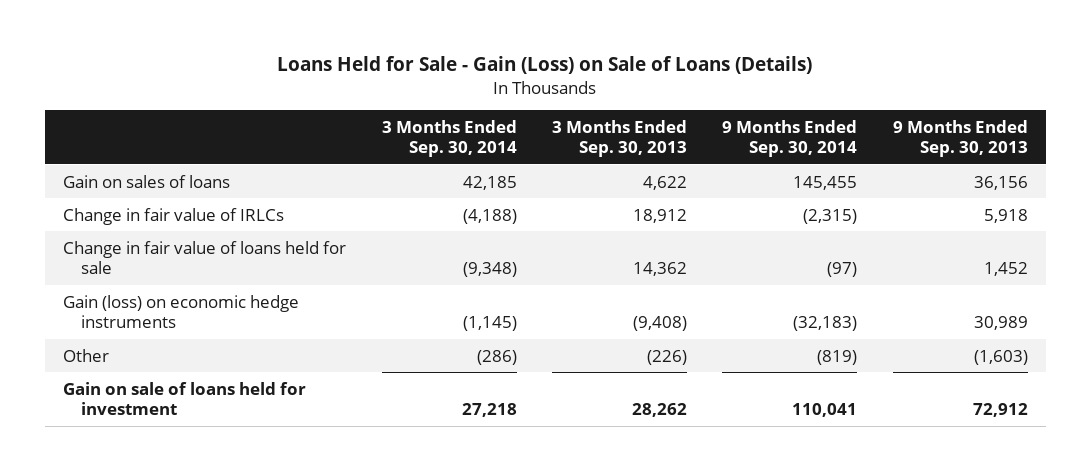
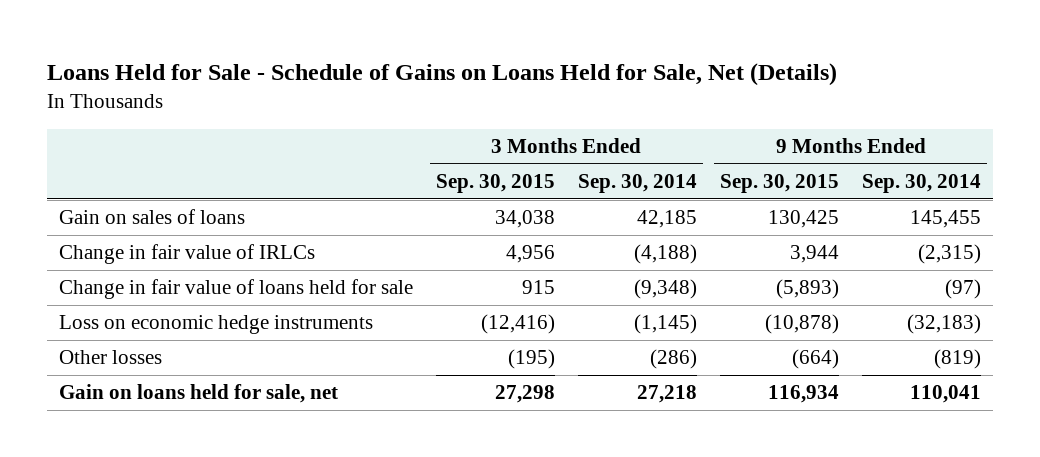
- Loans Held for Sale - Gain (Loss) on Sale of Loans (Details)
+ Loans Held for Sale - Schedule of Gains on Loans Held for Sale, Net (Details)
- | 3 Months Ended Sep. 30, 2014 | 3 Months Ended Sep. 30, 2013 | 9 Months Ended Sep. 30, 2014 | 9 Months Ended Sep. 30, 2013
+ | 3 Months Ended Sep. 30, 2015 | 3 Months Ended Sep. 30, 2014 | 9 Months Ended Sep. 30, 2015 | 9 Months Ended Sep. 30, 2014
- Gain (loss) on economic hedge instruments | (1,145) | (9,408) | (32,183) | 30,989
- Other | (286) | (226) | (819) | (1,603)
- Gain on sale of loans held for investment | 27,218 | 28,262 | 110,041 | 72,912
+ Loss on economic hedge instruments | (12,416) | (1,145) | (10,878) | (32,183)
+ Other losses | (195) | (286) | (664) | (819)
+ Gain on loans held for sale, net | 27,298 | 27,218 | 116,934 | 110,041

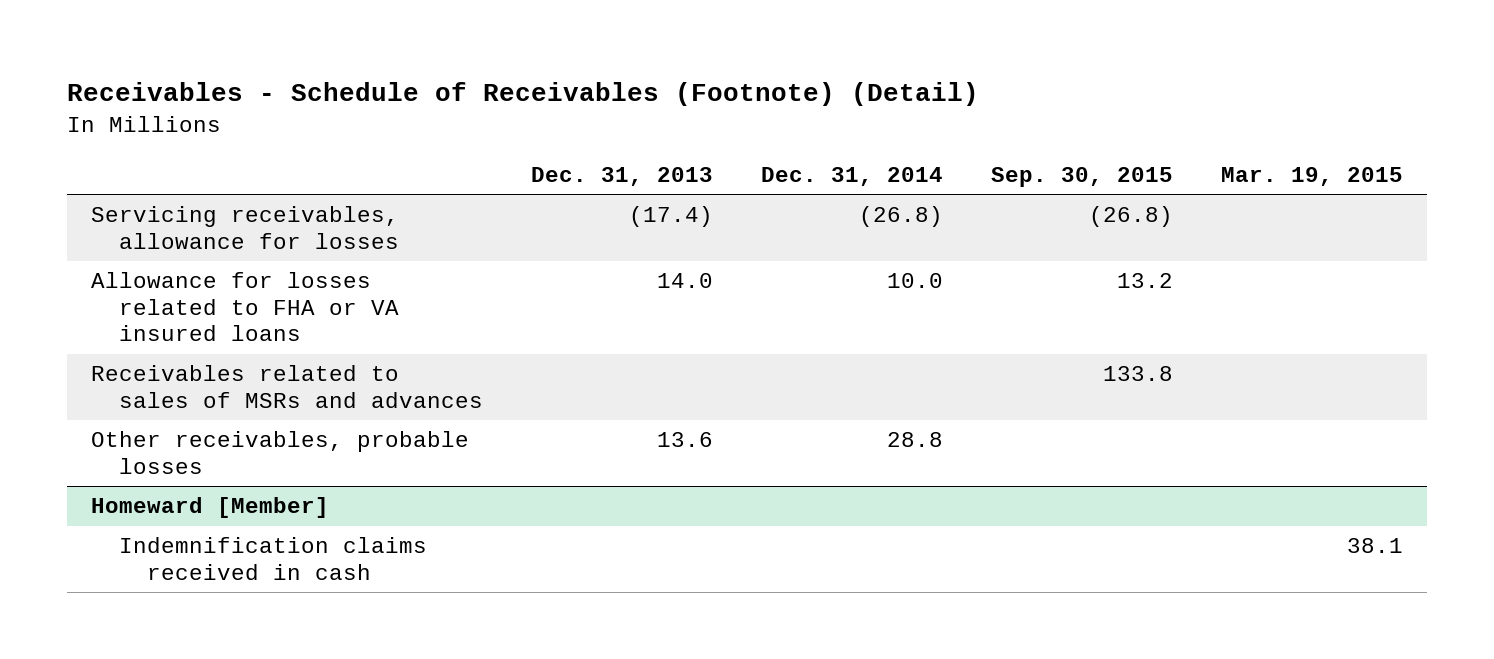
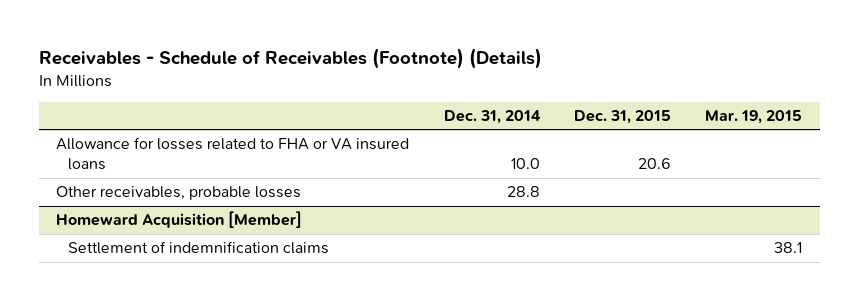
- Receivables - Schedule of Receivables (Footnote) (Detail)
+ Receivables - Schedule of Receivables (Footnote) (Details)
- | Dec. 31, 2013 | Dec. 31, 2014 | Sep. 30, 2015 | Mar. 19, 2015
+ | Dec. 31, 2014 | Dec. 31, 2015 | Mar. 19, 2015
- Servicing receivables, allowance for losses | (17.4) | (26.8) | (26.8) |
- Receivables related to sales of MSRs and advances | | | 133.8 |
- Homeward [Member]
- Indemnification claims received in cash | | | | 38.1
+ Homeward Acquisition [Member]
+ Settlement of indemnification claims | | | 38.1

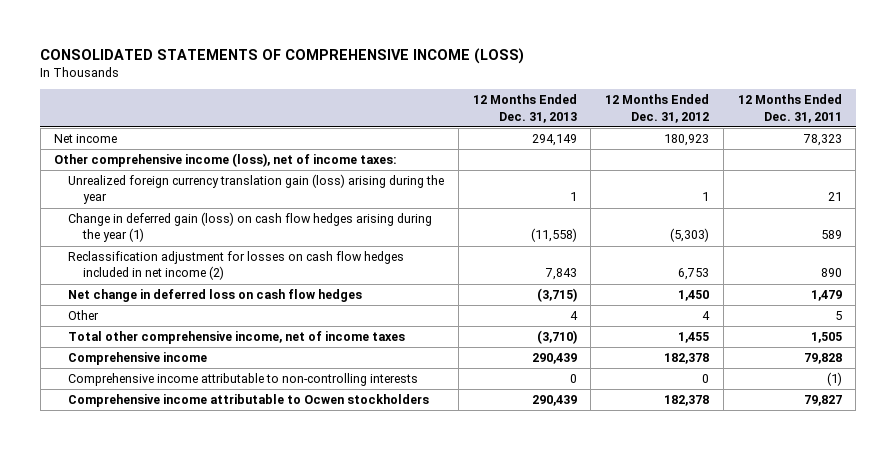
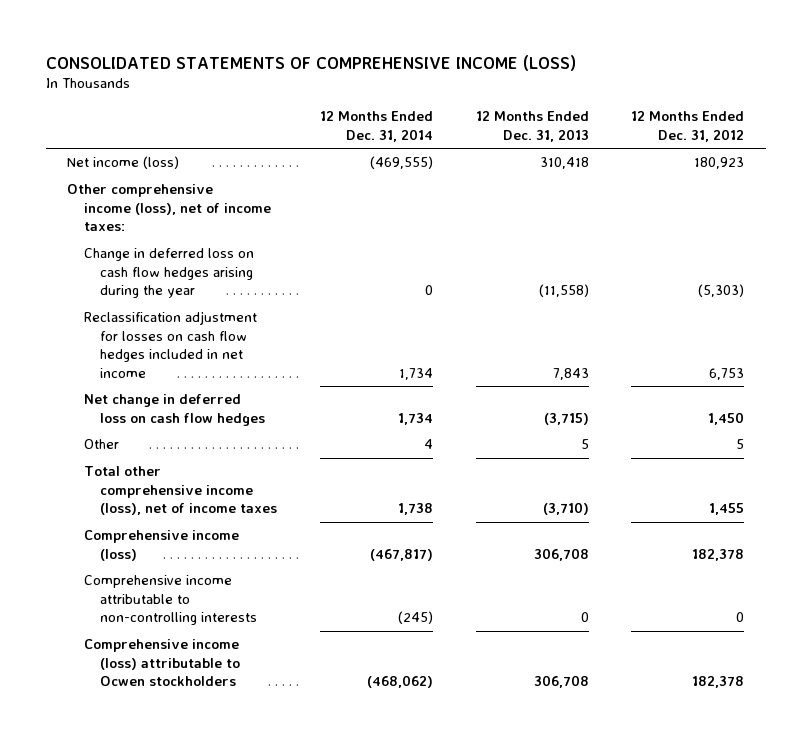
- | 12 Months Ended Dec. 31, 2013 | 12 Months Ended Dec. 31, 2012 | 12 Months Ended Dec. 31, 2011
+ | 12 Months Ended Dec. 31, 2014 | 12 Months Ended Dec. 31, 2013 | 12 Months Ended Dec. 31, 2012
- Net income | 294,149 | 180,923 | 78,323
+ Net income (loss) | (469,555) | 310,418 | 180,923
- Unrealized foreign currency translation gain (loss) arising during the year | 1 | 1 | 21
- Change in deferred gain (loss) on cash flow hedges arising during the year (1) | (11,558) | (5,303) | 589
- Reclassification adjustment for losses on cash flow hedges included in net income (2) | 7,843 | 6,753 | 890
+ Change in deferred loss on cash flow hedges arising during the year | 0 | (11,558) | (5,303)
+ Reclassification adjustment for losses on cash flow hedges included in net income | 1,734 | 7,843 | 6,753
- Other | 4 | 4 | 5
- Total other comprehensive income, net of income taxes | (3,710) | 1,455 | 1,505
- Comprehensive income | 290,439 | 182,378 | 79,828
+ Other | 4 | 5 | 5
+ Total other comprehensive income (loss), net of income taxes | 1,738 | (3,710) | 1,455
+ Comprehensive income (loss) | (467,817) | 306,708 | 182,378
- Comprehensive income attributable to Ocwen stockholders | 290,439 | 182,378 | 79,827
+ Comprehensive income (loss) attributable to Ocwen stockholders | (468,062) | 306,708 | 182,378

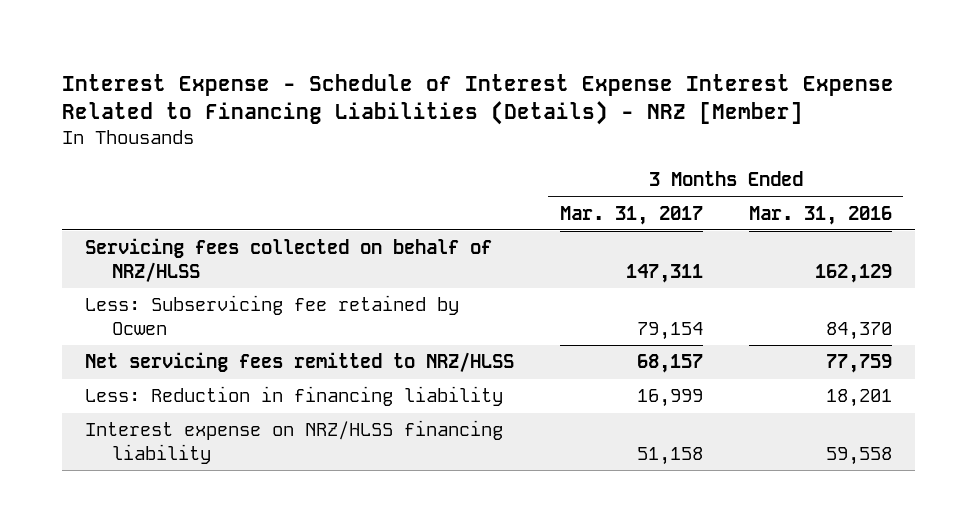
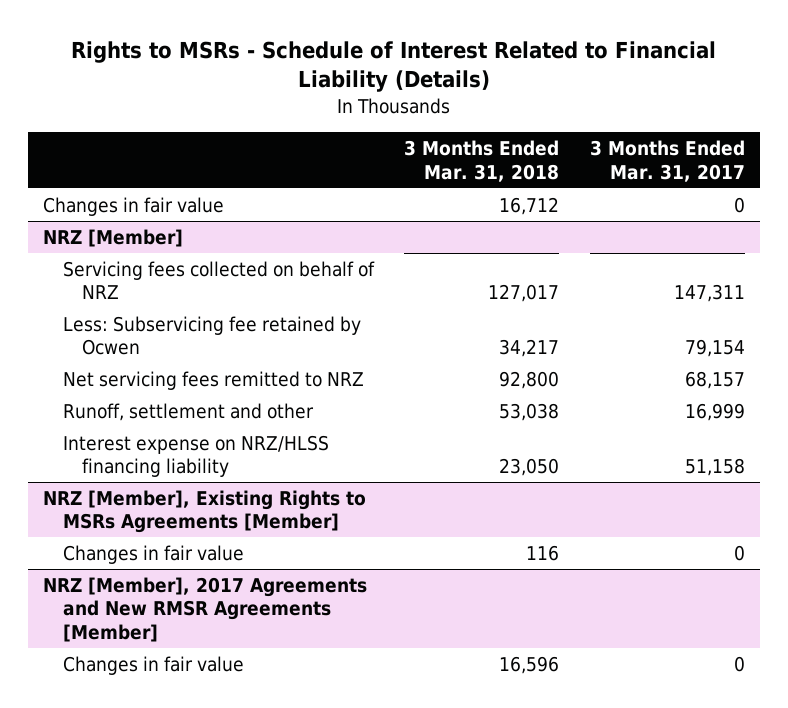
- Interest Expense - Schedule of Interest Expense Interest Expense Related to Financing Liabilities (Details) - NRZ [Member]
+ Rights to MSRs - Schedule of Interest Related to Financial Liability (Details)
- | 3 Months Ended Mar. 31, 2017 | 3 Months Ended Mar. 31, 2016
+ | 3 Months Ended Mar. 31, 2018 | 3 Months Ended Mar. 31, 2017
- Servicing fees collected on behalf of NRZ/HLSS | 147,311 | 162,129
+ Changes in fair value | 16,712 | 0
+ NRZ [Member]
+ Servicing fees collected on behalf of NRZ | 127,017 | 147,311
- Net servicing fees remitted to NRZ/HLSS | 68,157 | 77,759
- Less: Reduction in financing liability | 16,999 | 18,201
+ Net servicing fees remitted to NRZ | 92,800 | 68,157
+ Runoff, settlement and other | 53,038 | 16,999
+ NRZ [Member], Existing Rights to MSRs Agreements [Member]
+ Changes in fair value | 116 | 0
+ NRZ [Member], 2017 Agreements and New RMSR Agreements [Member]
+ Changes in fair value | 16,596 | 0

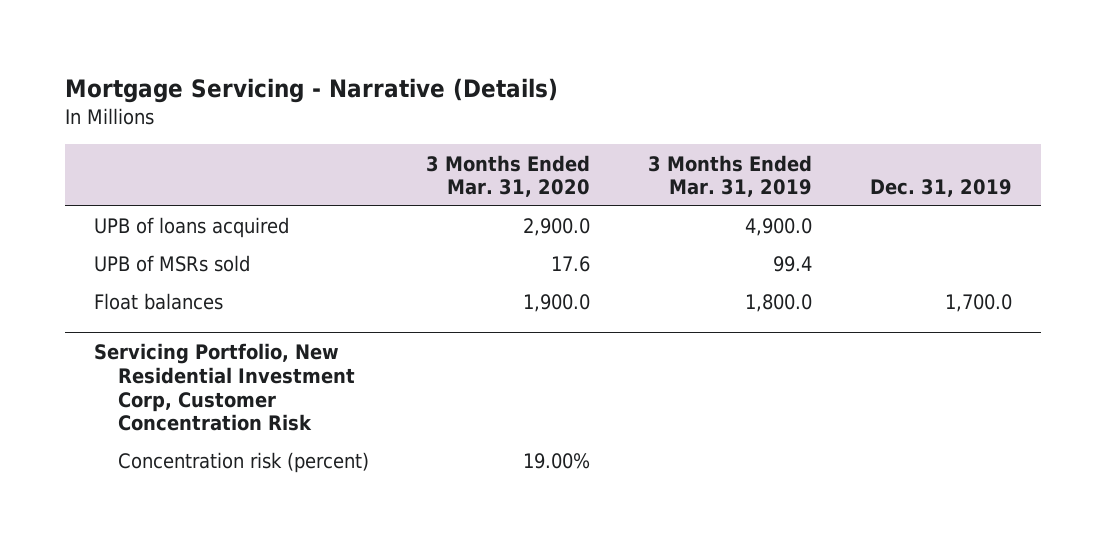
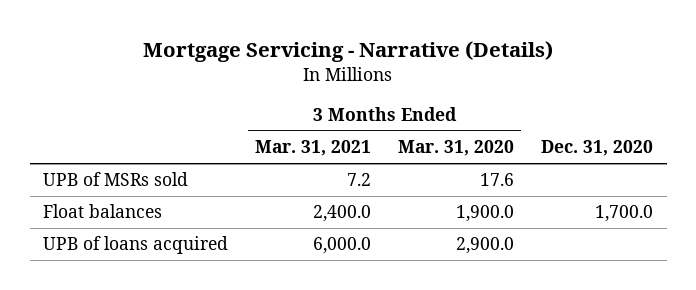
- | 3 Months Ended Mar. 31, 2020 | 3 Months Ended Mar. 31, 2019 | Dec. 31, 2019
+ | 3 Months Ended Mar. 31, 2021 | 3 Months Ended Mar. 31, 2020 | Dec. 31, 2020
- Servicing Portfolio, New Residential Investment Corp, Customer Concentration Risk
- Concentration risk (percent) | 19.00% | |
moved down: UPB of loans acquired | 6,000.0 | 2,900.0 |

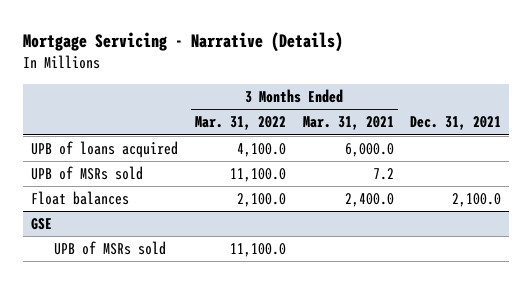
- | 3 Months Ended Mar. 31, 2021 | 3 Months Ended Mar. 31, 2020 | Dec. 31, 2020
+ | 3 Months Ended Mar. 31, 2022 | 3 Months Ended Mar. 31, 2021 | Dec. 31, 2021
moved up: UPB of loans acquired | 4,100.0 | 6,000.0 |
+ GSE
+ UPB of MSRs sold | 11,100.0 | |

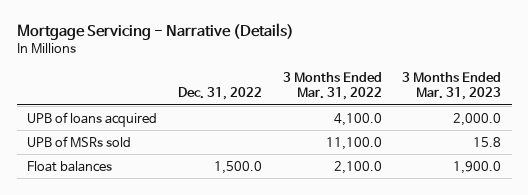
- | 3 Months Ended Mar. 31, 2022 | 3 Months Ended Mar. 31, 2021 | Dec. 31, 2021
+ | Dec. 31, 2022 | 3 Months Ended Mar. 31, 2022 | 3 Months Ended Mar. 31, 2023
- GSE
- UPB of MSRs sold | 11,100.0 | |

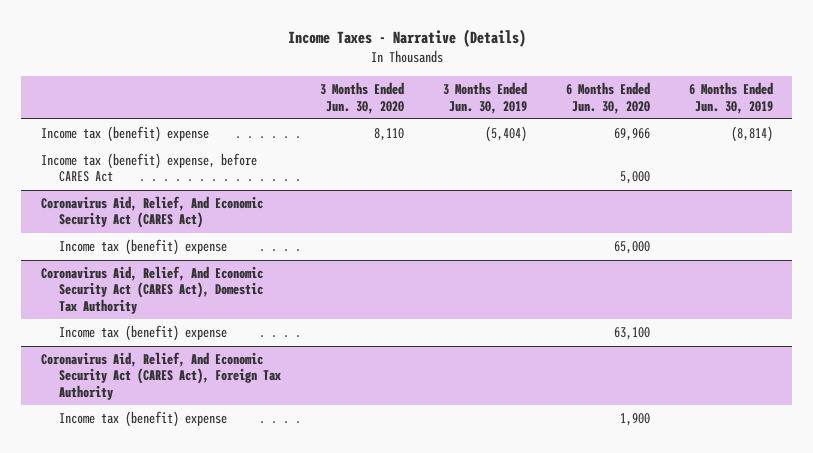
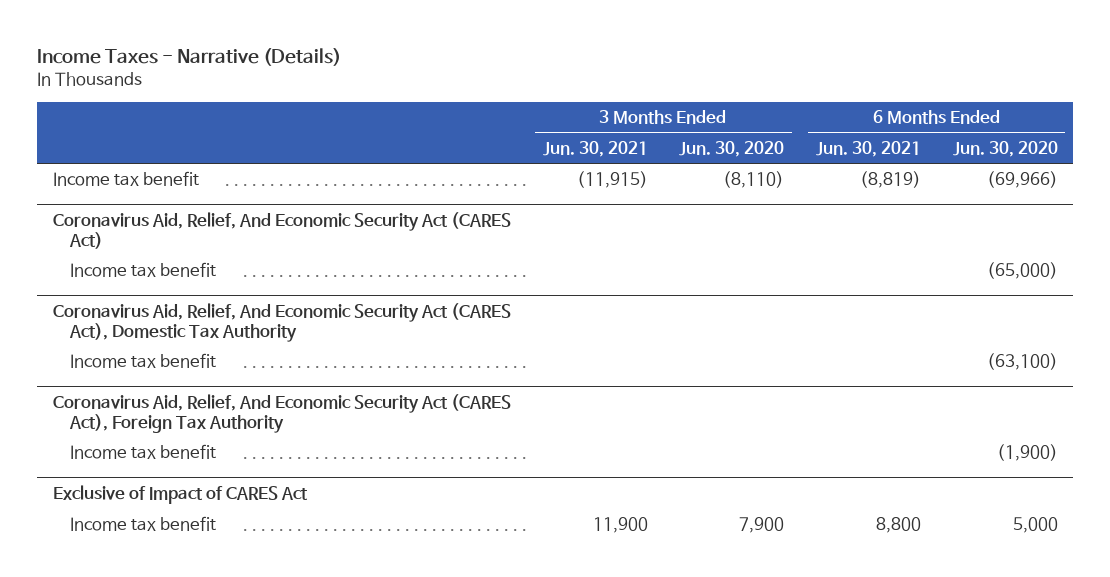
- | 3 Months Ended Jun. 30, 2020 | 3 Months Ended Jun. 30, 2019 | 6 Months Ended Jun. 30, 2020 | 6 Months Ended Jun. 30, 2019
+ | 3 Months Ended Jun. 30, 2021 | 3 Months Ended Jun. 30, 2020 | 6 Months Ended Jun. 30, 2021 | 6 Months Ended Jun. 30, 2020
- Income tax (benefit) expense | 8,110 | (5,404) | 69,966 | (8,814)
- Income tax (benefit) expense, before CARES Act | | | 5,000 |
+ Income tax benefit | (11,915) | (8,110) | (8,819) | (69,966)
@ Coronavirus Aid, Relief, And Economic Security Act (CARES Act)
- Income tax (benefit) expense | | | 65,000 |
+ Income tax benefit | | | | (65,000)
@ Coronavirus Aid, Relief, And Economic Security Act (CARES Act), Domestic Tax Authority
- Income tax (benefit) expense | | | 63,100 |
+ Income tax benefit | | | | (63,100)
@ Coronavirus Aid, Relief, And Economic Security Act (CARES Act), Foreign Tax Authority
- Income tax (benefit) expense | | | 1,900 |
+ Income tax benefit | | | | (1,900)
+ Exclusive of Impact of CARES Act
+ Income tax benefit | 11,900 | 7,900 | 8,800 | 5,000

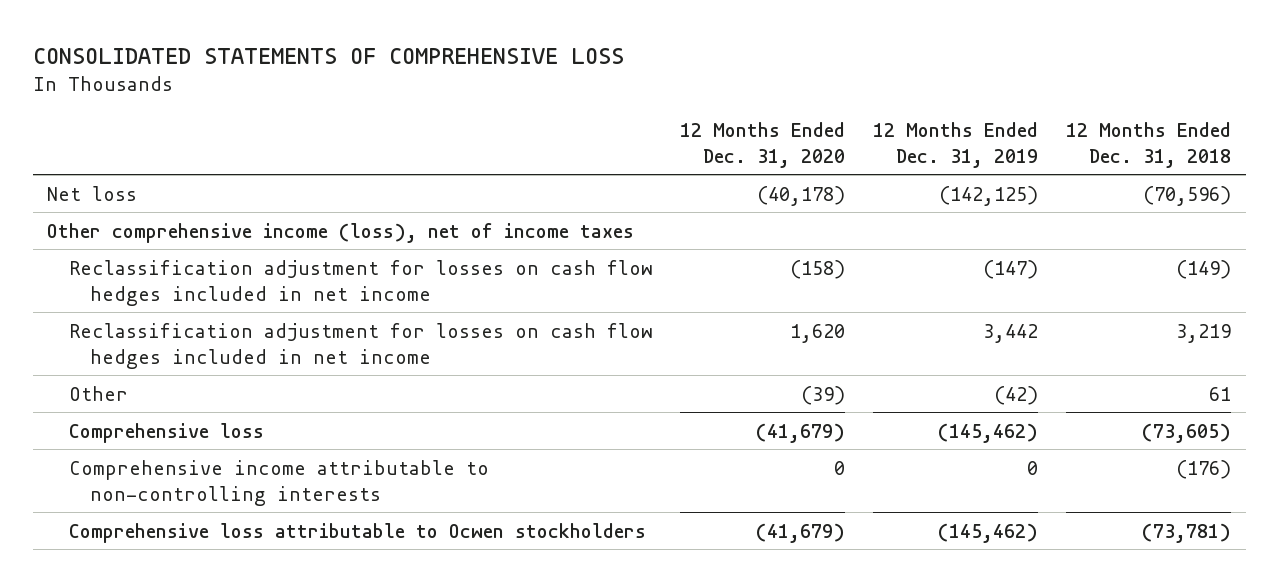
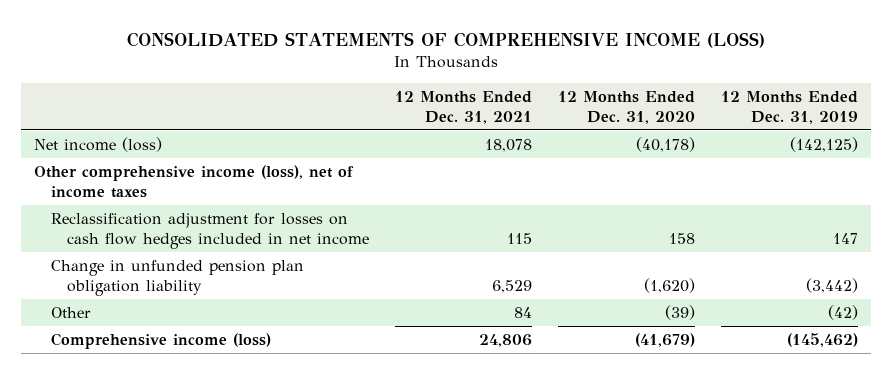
- CONSOLIDATED STATEMENTS OF COMPREHENSIVE LOSS
+ CONSOLIDATED STATEMENTS OF COMPREHENSIVE INCOME (LOSS)
- | 12 Months Ended Dec. 31, 2020 | 12 Months Ended Dec. 31, 2019 | 12 Months Ended Dec. 31, 2018
+ | 12 Months Ended Dec. 31, 2021 | 12 Months Ended Dec. 31, 2020 | 12 Months Ended Dec. 31, 2019
- Net loss | (40,178) | (142,125) | (70,596)
+ Net income (loss) | 18,078 | (40,178) | (142,125)
- Reclassification adjustment for losses on cash flow hedges included in net income | (158) | (147) | (149)
- Reclassification adjustment for losses on cash flow hedges included in net income | 1,620 | 3,442 | 3,219
+ Reclassification adjustment for losses on cash flow hedges included in net income | 115 | 158 | 147
+ Change in unfunded pension plan obligation liability | 6,529 | (1,620) | (3,442)
- Comprehensive loss | (41,679) | (145,462) | (73,605)
- Comprehensive income attributable to non-controlling interests | 0 | 0 | (176)
- Comprehensive loss attributable to Ocwen stockholders | (41,679) | (145,462) | (73,781)
+ Comprehensive income (loss) | 24,806 | (41,679) | (145,462)

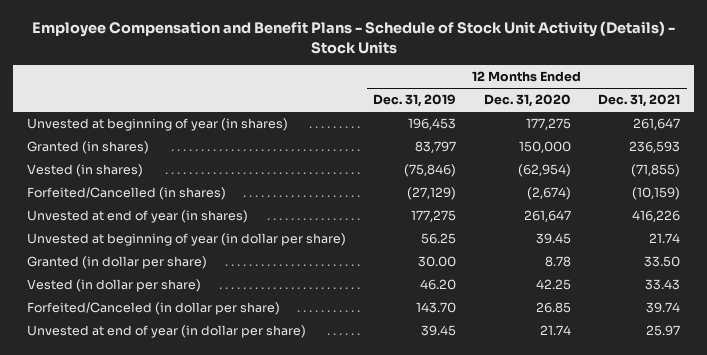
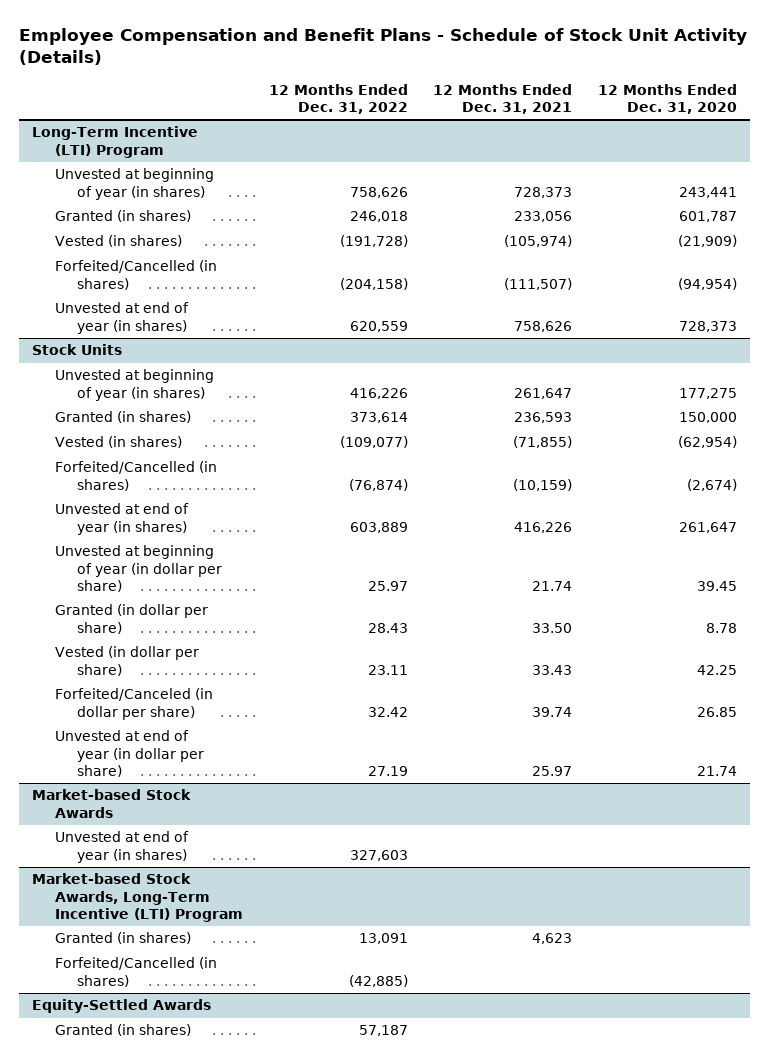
- Employee Compensation and Benefit Plans - Schedule of Stock Unit Activity (Details) - Stock Units
+ Employee Compensation and Benefit Plans - Schedule of Stock Unit Activity (Details)
- | 12 Months Ended Dec. 31, 2019 | 12 Months Ended Dec. 31, 2020 | 12 Months Ended Dec. 31, 2021
+ | 12 Months Ended Dec. 31, 2022 | 12 Months Ended Dec. 31, 2021 | 12 Months Ended Dec. 31, 2020
+ Long-Term Incentive (LTI) Program
+ Unvested at beginning of year (in shares) | 758,626 | 728,373 | 243,441
+ Granted (in shares) | 246,018 | 233,056 | 601,787
+ Vested (in shares) | (191,728) | (105,974) | (21,909)
+ Forfeited/Cancelled (in shares) | (204,158) | (111,507) | (94,954)
+ Unvested at end of year (in shares) | 620,559 | 758,626 | 728,373
+ Stock Units
+ Market-based Stock Awards
+ Unvested at end of year (in shares) | 327,603 | |
+ Market-based Stock Awards, Long-Term Incentive (LTI) Program
+ Granted (in shares) | 13,091 | 4,623 |
+ Forfeited/Cancelled (in shares) | (42,885) | |
+ Equity-Settled Awards
+ Granted (in shares) | 57,187 | |

